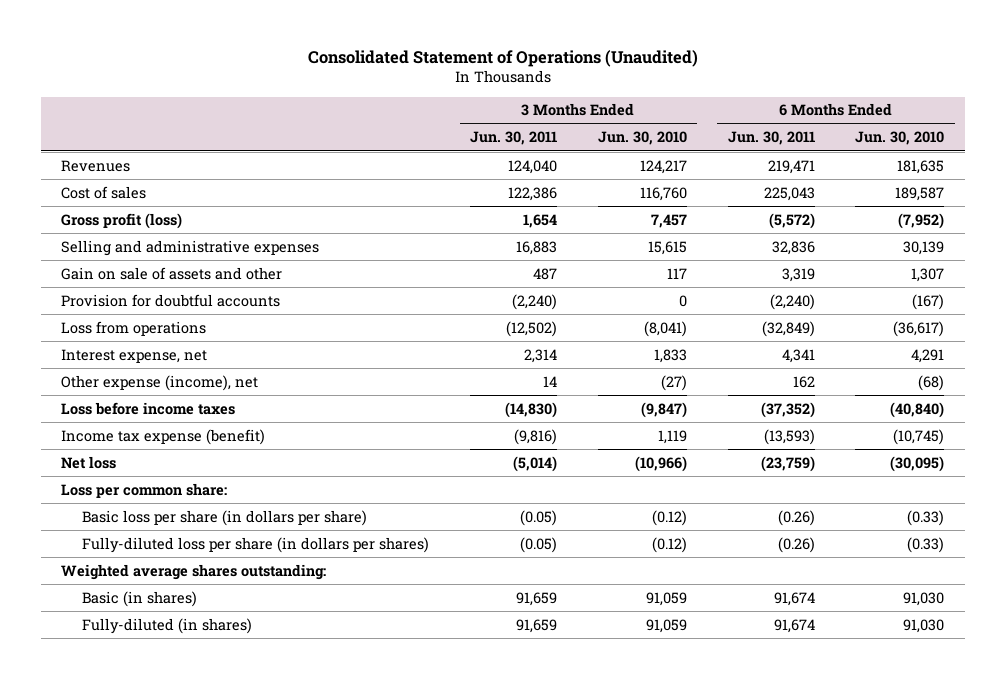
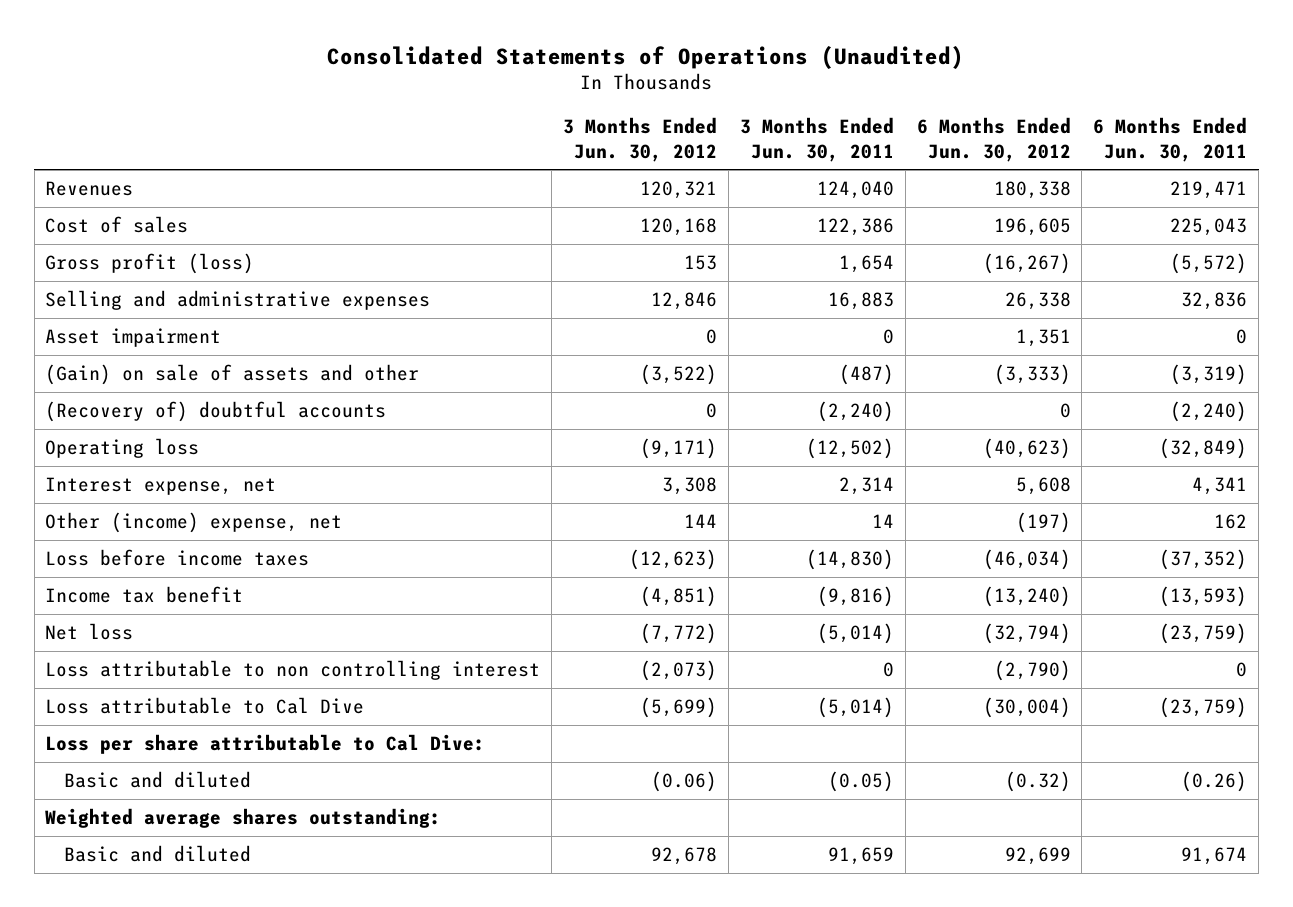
- Consolidated Statement of Operations (Unaudited)
+ Consolidated Statements of Operations (Unaudited)
- | 3 Months Ended Jun. 30, 2011 | 3 Months Ended Jun. 30, 2010 | 6 Months Ended Jun. 30, 2011 | 6 Months Ended Jun. 30, 2010
+ | 3 Months Ended Jun. 30, 2012 | 3 Months Ended Jun. 30, 2011 | 6 Months Ended Jun. 30, 2012 | 6 Months Ended Jun. 30, 2011
- Gain on sale of assets and other | 487 | 117 | 3,319 | 1,307
- Provision for doubtful accounts | (2,240) | 0 | (2,240) | (167)
- Loss from operations | (12,502) | (8,041) | (32,849) | (36,617)
+ Asset impairment | 0 | 0 | 1,351 | 0
+ (Gain) on sale of assets and other | (3,522) | (487) | (3,333) | (3,319)
+ (Recovery of) doubtful accounts | 0 | (2,240) | 0 | (2,240)
+ Operating loss | (9,171) | (12,502) | (40,623) | (32,849)
- Other expense (income), net | 14 | (27) | 162 | (68)
+ Other (income) expense, net | 144 | 14 | (197) | 162
- Income tax expense (benefit) | (9,816) | 1,119 | (13,593) | (10,745)
+ Income tax benefit | (4,851) | (9,816) | (13,240) | (13,593)
- Loss per common share:
- Basic loss per share (in dollars per share) | (0.05) | (0.12) | (0.26) | (0.33)
- Fully-diluted loss per share (in dollars per shares) | (0.05) | (0.12) | (0.26) | (0.33)
+ Loss attributable to non controlling interest | (2,073) | 0 | (2,790) | 0
+ Loss attributable to Cal Dive | (5,699) | (5,014) | (30,004) | (23,759)
+ Loss per share attributable to Cal Dive:
+ Basic and diluted | (0.06) | (0.05) | (0.32) | (0.26)
- Basic (in shares) | 91,659 | 91,059 | 91,674 | 91,030
- Fully-diluted (in shares) | 91,659 | 91,059 | 91,674 | 91,030
+ Basic and diluted | 92,678 | 91,659 | 92,699 | 91,674

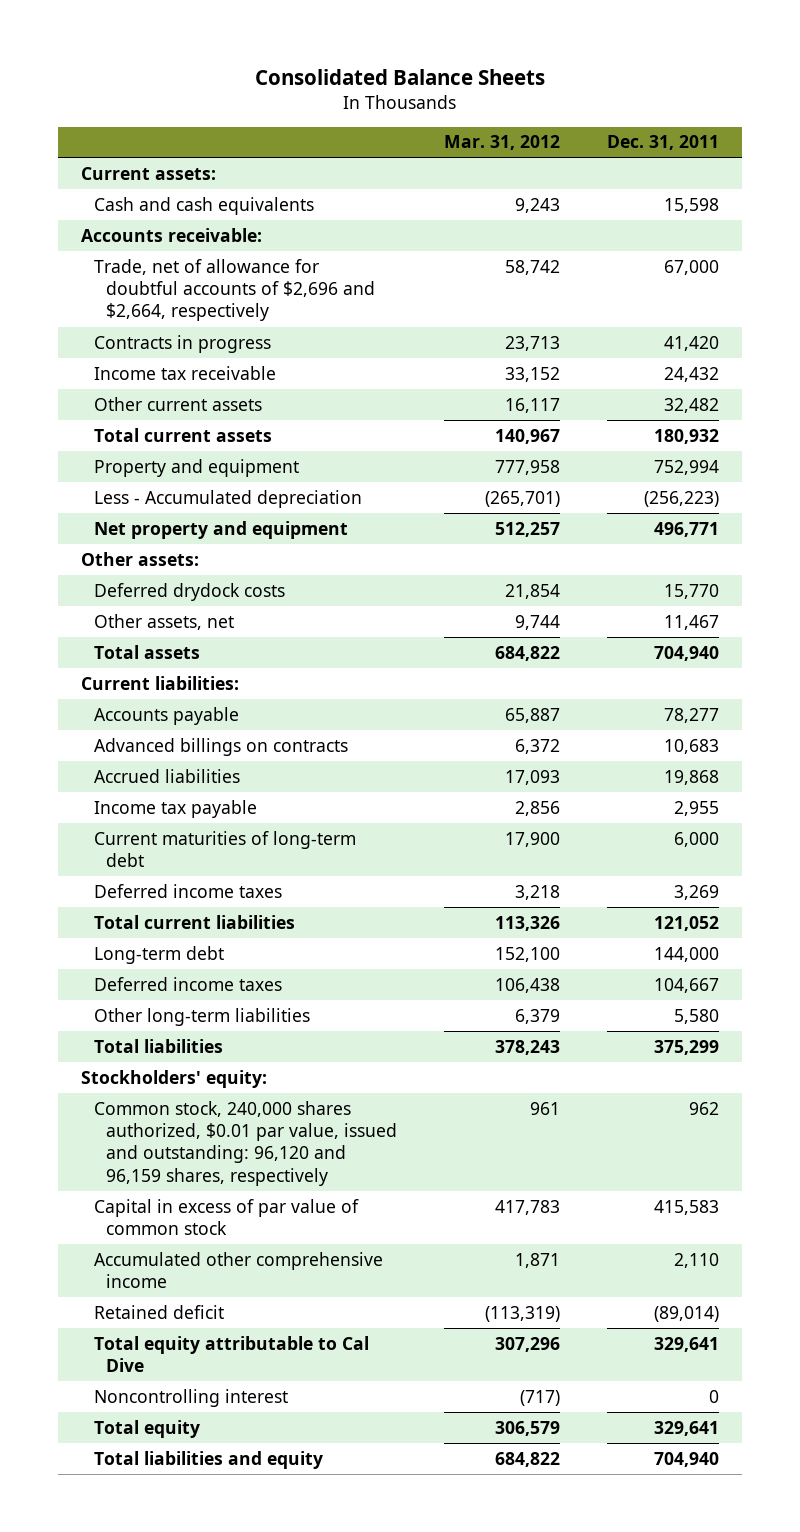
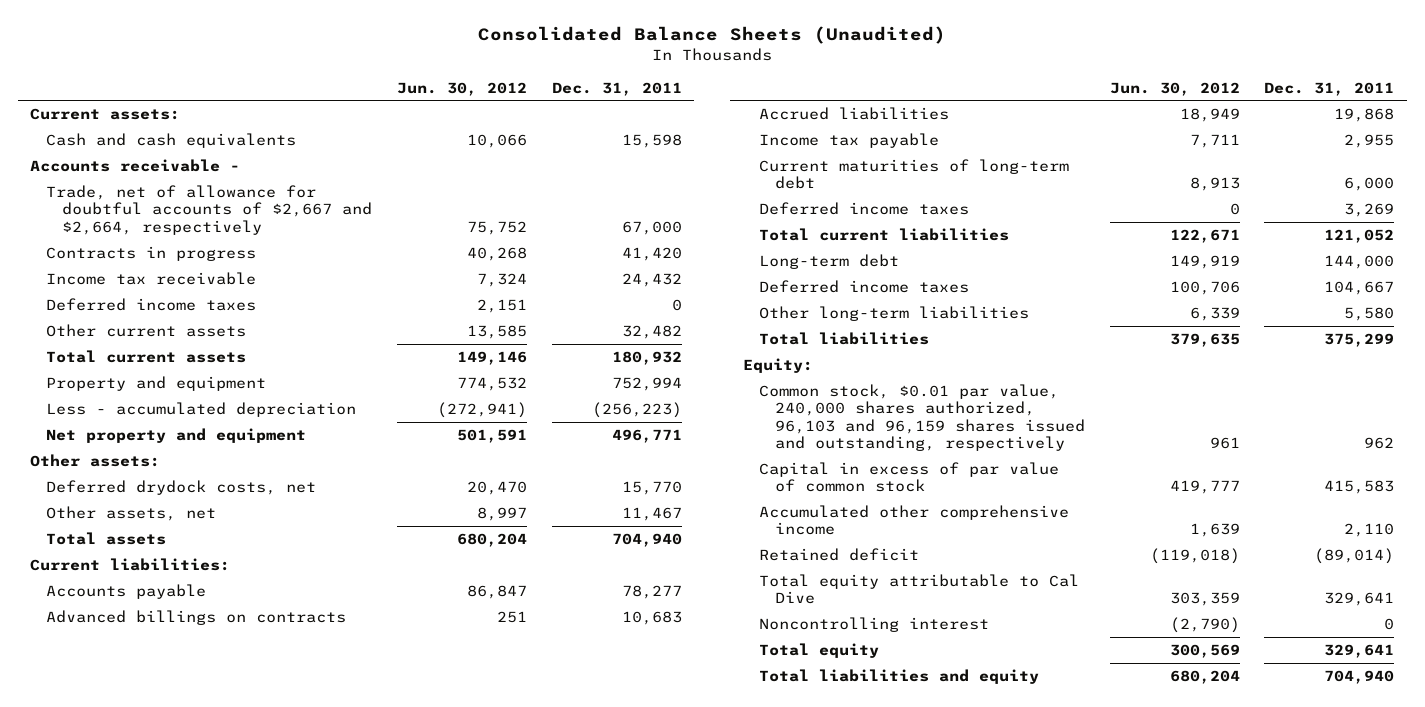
- Consolidated Balance Sheets
+ Consolidated Balance Sheets (Unaudited)
- | Mar. 31, 2012 | Dec. 31, 2011
+ | Jun. 30, 2012 | Dec. 31, 2011
- Accounts receivable:
- Trade, net of allowance for doubtful accounts of $2,696 and $2,664, respectively | 58,742 | 67,000
+ Accounts receivable -
+ Trade, net of allowance for doubtful accounts of $2,667 and $2,664, respectively | 75,752 | 67,000
+ Deferred income taxes | 2,151 | 0
- Less - Accumulated depreciation | (265,701) | (256,223)
+ Less - accumulated depreciation | (272,941) | (256,223)
- Deferred drydock costs | 21,854 | 15,770
+ Deferred drydock costs, net | 20,470 | 15,770
- Stockholders' equity:
- Common stock, 240,000 shares authorized, $0.01 par value, issued and outstanding: 96,120 and 96,159 shares, respectively | 961 | 962
+ Equity:
+ Common stock, $0.01 par value, 240,000 shares authorized, 96,103 and 96,159 shares issued and outstanding, respectively | 961 | 962

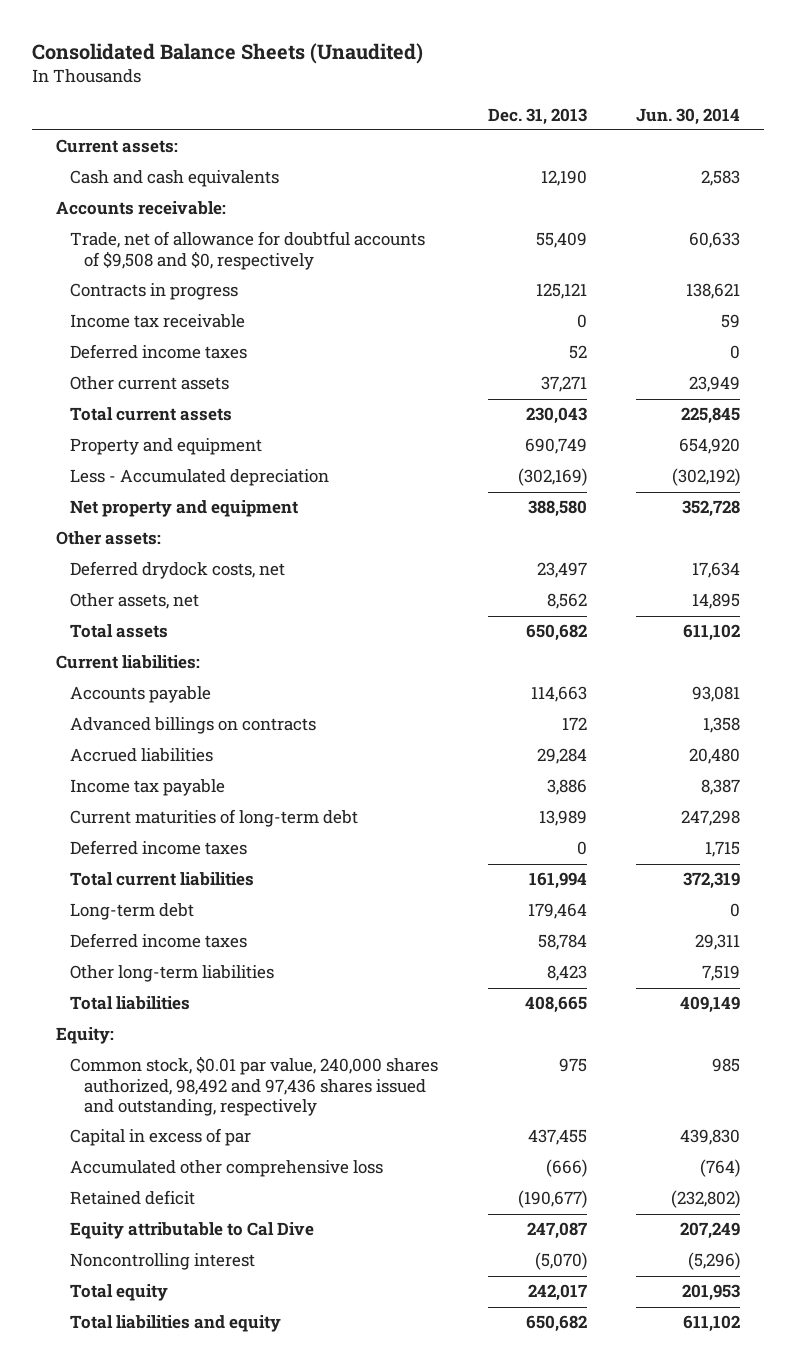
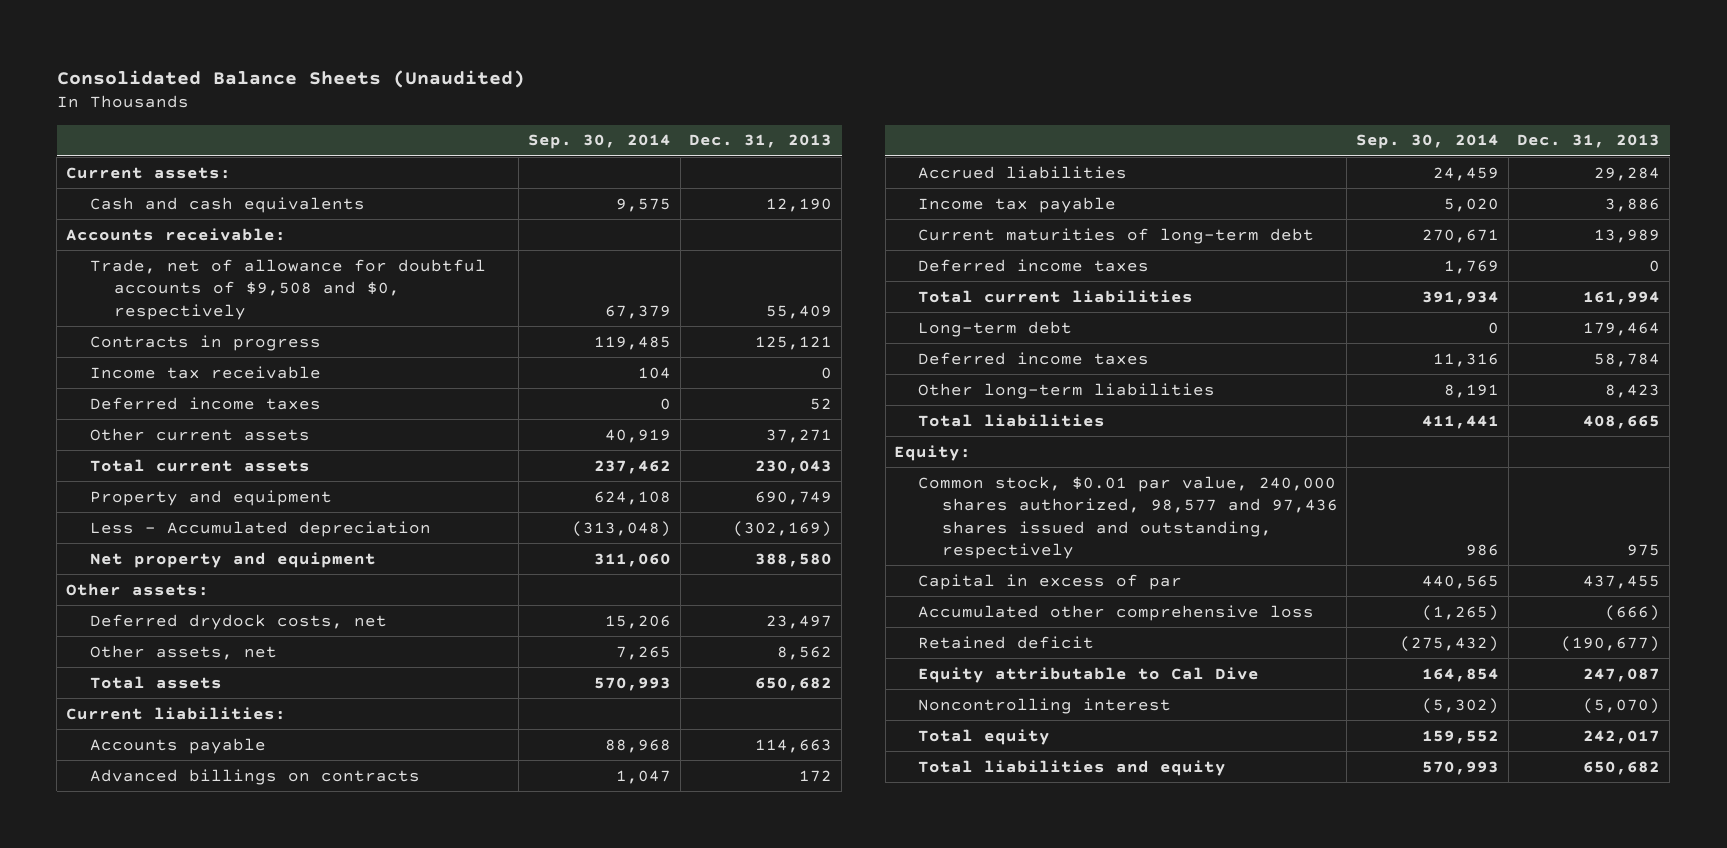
- | Dec. 31, 2013 | Jun. 30, 2014
+ | Sep. 30, 2014 | Dec. 31, 2013
- Common stock, $0.01 par value, 240,000 shares authorized, 98,492 and 97,436 shares issued and outstanding, respectively | 975 | 985
+ Common stock, $0.01 par value, 240,000 shares authorized, 98,577 and 97,436 shares issued and outstanding, respectively | 986 | 975

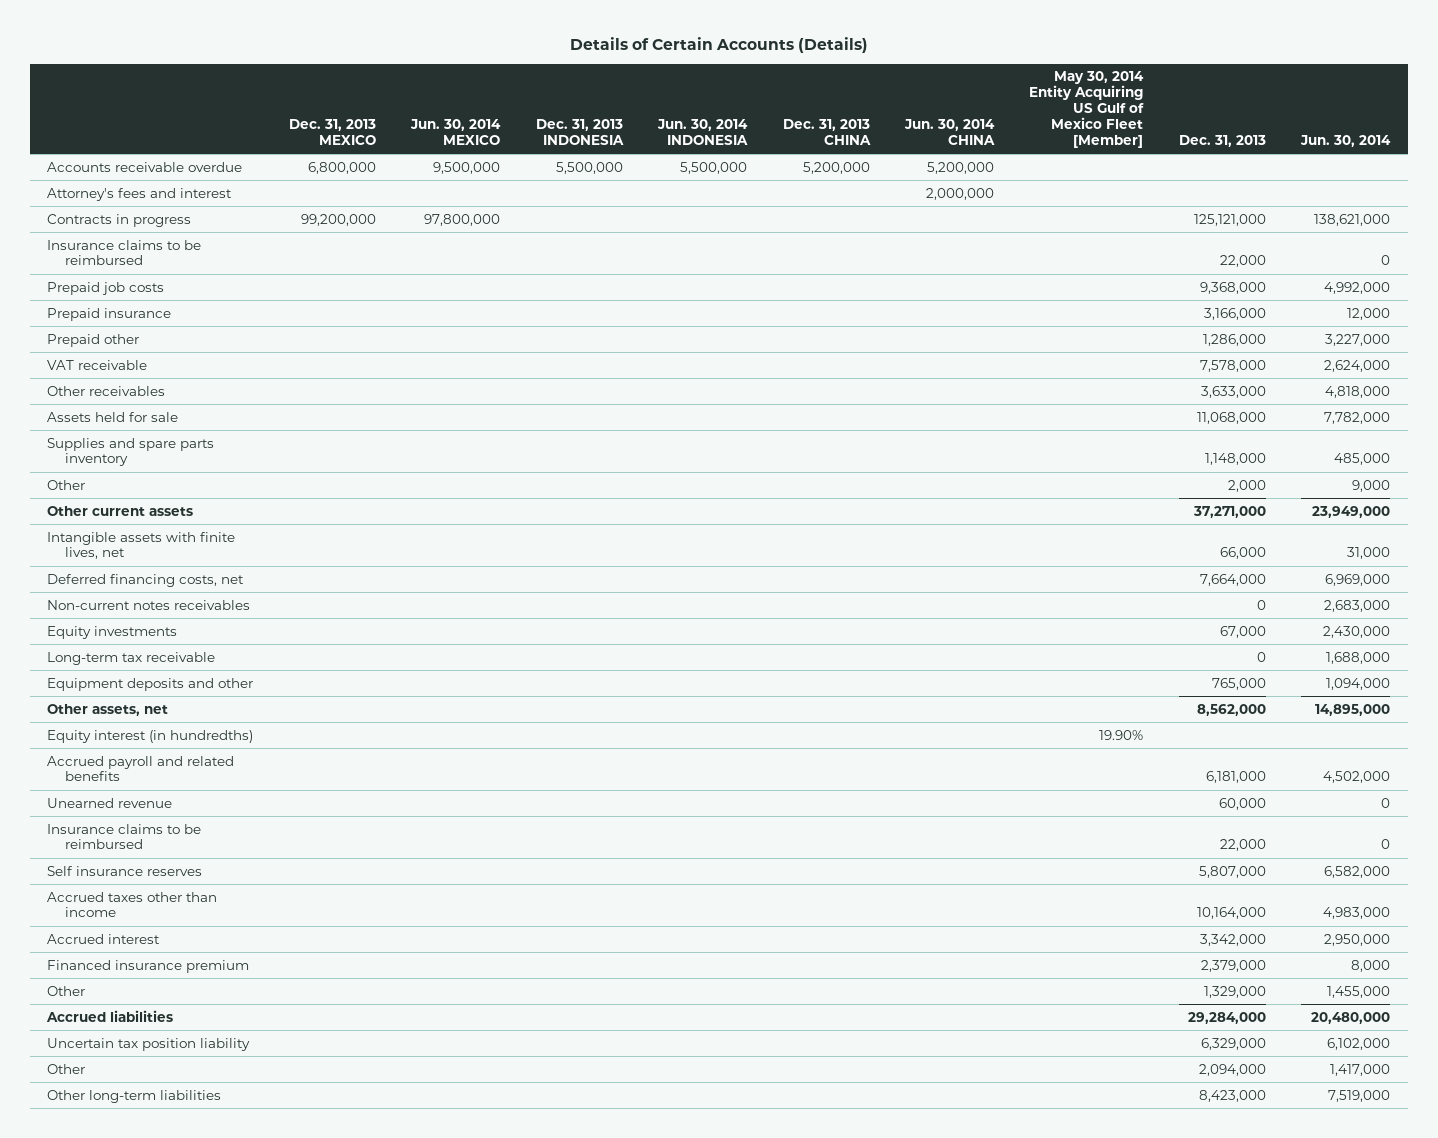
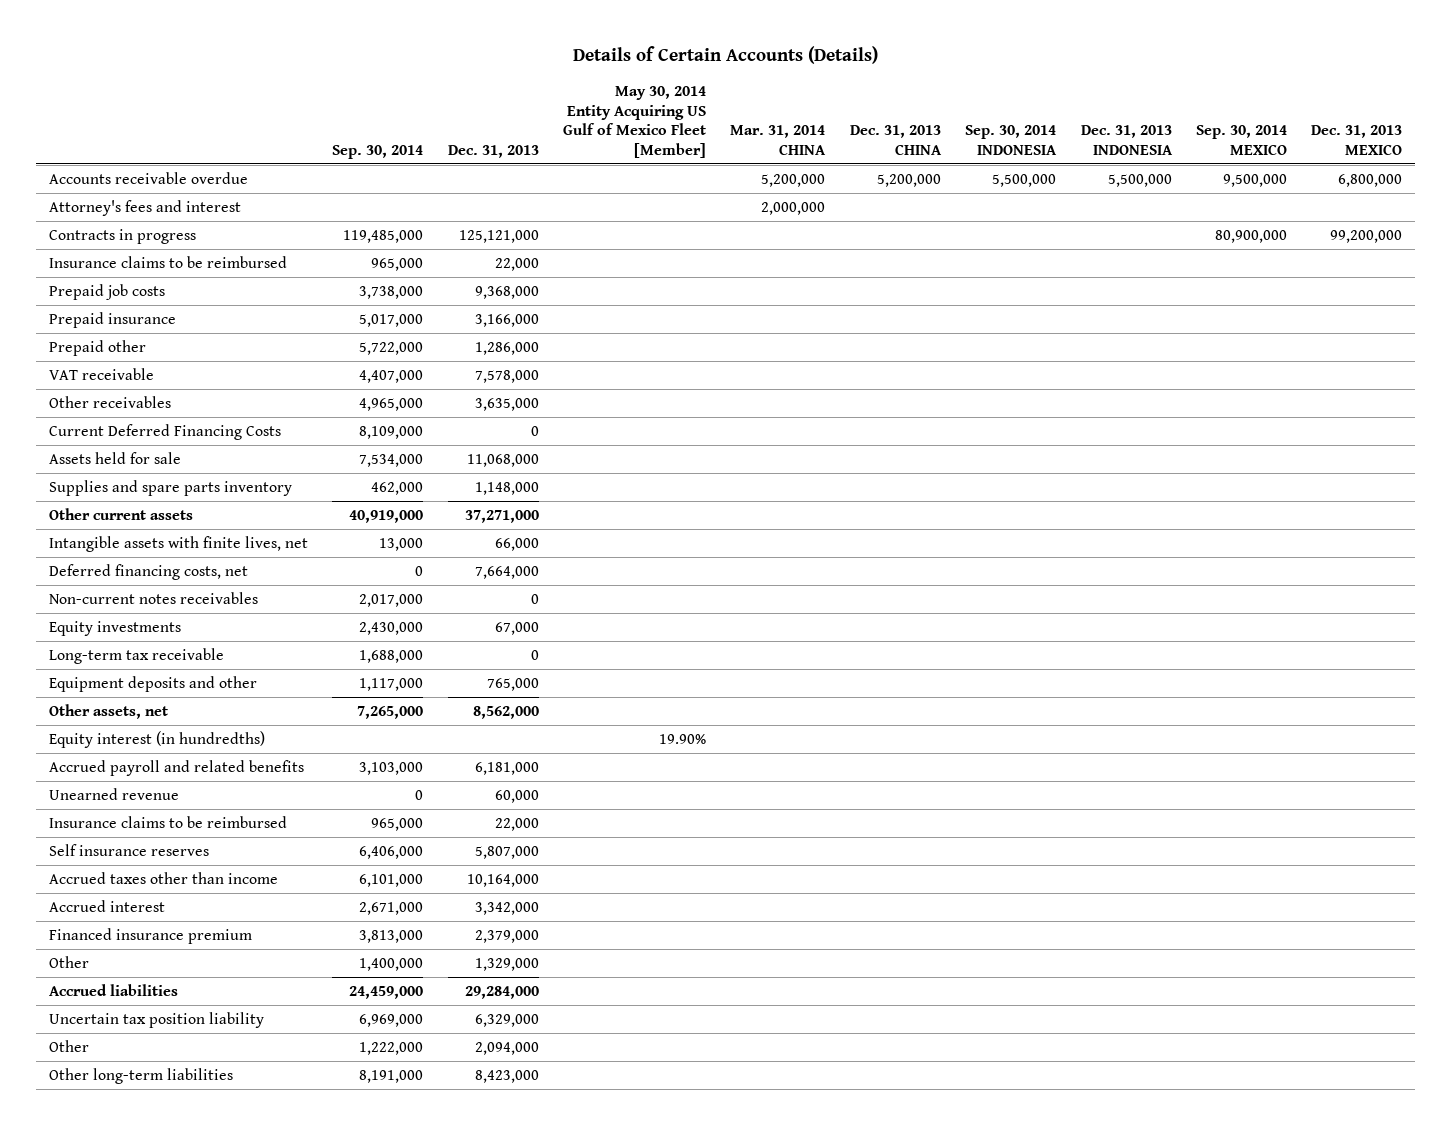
- | Dec. 31, 2013 MEXICO | Jun. 30, 2014 MEXICO | Dec. 31, 2013 INDONESIA | Jun. 30, 2014 INDONESIA | Dec. 31, 2013 CHINA | Jun. 30, 2014 CHINA | May 30, 2014 Entity Acquiring US Gulf of Mexico Fleet [Member] | Dec. 31, 2013 | Jun. 30, 2014
+ | Sep. 30, 2014 | Dec. 31, 2013 | May 30, 2014 Entity Acquiring US Gulf of Mexico Fleet [Member] | Mar. 31, 2014 CHINA | Dec. 31, 2013 CHINA | Sep. 30, 2014 INDONESIA | Dec. 31, 2013 INDONESIA | Sep. 30, 2014 MEXICO | Dec. 31, 2013 MEXICO
- Other receivables | | | | | | | | 3,633,000 | 4,818,000
+ Other receivables | 4,965,000 | 3,635,000 | | | | | | |
+ Current Deferred Financing Costs | 8,109,000 | 0 | | | | | | |
- Other | | | | | | | | 2,000 | 9,000

